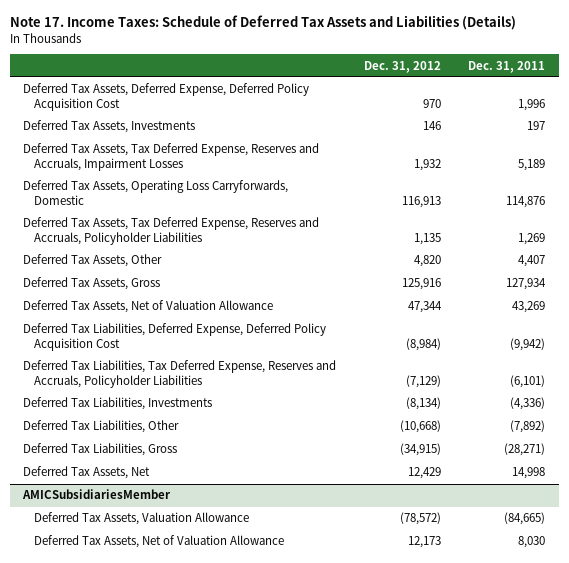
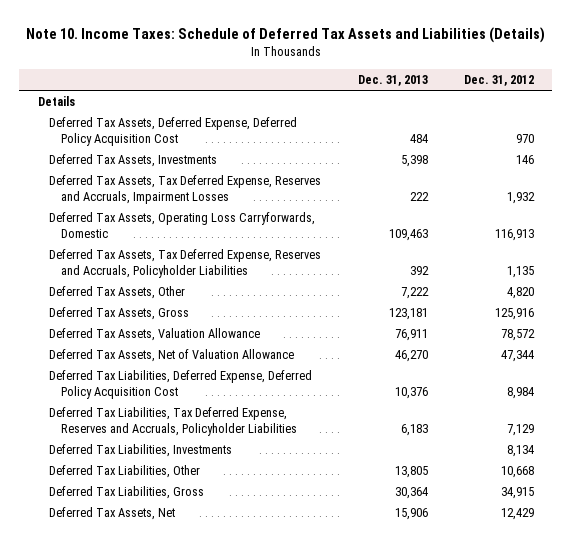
- Note 17. Income Taxes: Schedule of Deferred Tax Assets and Liabilities (Details)
+ Note 10. Income Taxes: Schedule of Deferred Tax Assets and Liabilities (Details)
- | Dec. 31, 2012 | Dec. 31, 2011
+ | Dec. 31, 2013 | Dec. 31, 2012
+ Details
+ Deferred Tax Assets, Valuation Allowance | 76,911 | 78,572
- Deferred Tax Liabilities, Deferred Expense, Deferred Policy Acquisition Cost | (8,984) | (9,942)
- Deferred Tax Liabilities, Tax Deferred Expense, Reserves and Accruals, Policyholder Liabilities | (7,129) | (6,101)
- Deferred Tax Liabilities, Investments | (8,134) | (4,336)
- Deferred Tax Liabilities, Other | (10,668) | (7,892)
- Deferred Tax Liabilities, Gross | (34,915) | (28,271)
+ Deferred Tax Liabilities, Deferred Expense, Deferred Policy Acquisition Cost | 10,376 | 8,984
+ Deferred Tax Liabilities, Tax Deferred Expense, Reserves and Accruals, Policyholder Liabilities | 6,183 | 7,129
+ Deferred Tax Liabilities, Investments | | 8,134
+ Deferred Tax Liabilities, Other | 13,805 | 10,668
+ Deferred Tax Liabilities, Gross | 30,364 | 34,915
- AMICSubsidiariesMember
- Deferred Tax Assets, Valuation Allowance | (78,572) | (84,665)
- Deferred Tax Assets, Net of Valuation Allowance | 12,173 | 8,030

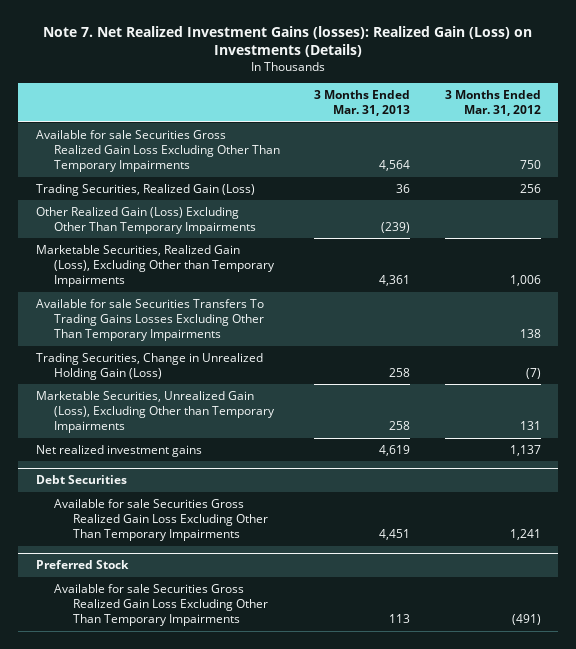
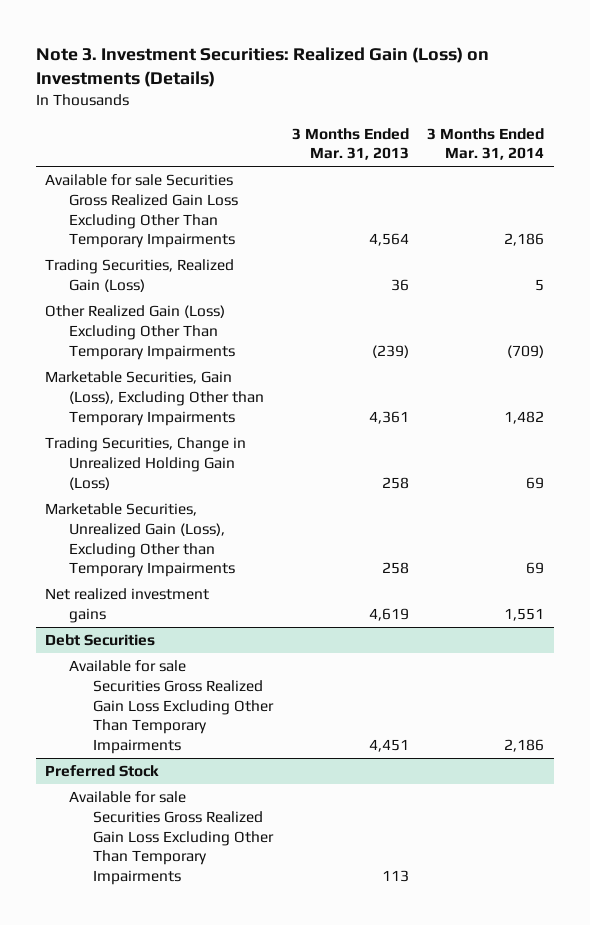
- Note 7. Net Realized Investment Gains (losses): Realized Gain (Loss) on Investments (Details)
+ Note 3. Investment Securities: Realized Gain (Loss) on Investments (Details)
- | 3 Months Ended Mar. 31, 2013 | 3 Months Ended Mar. 31, 2012
+ | 3 Months Ended Mar. 31, 2013 | 3 Months Ended Mar. 31, 2014
- Marketable Securities, Realized Gain (Loss), Excluding Other than Temporary Impairments | 4,361 | 1,006
- Available for sale Securities Transfers To Trading Gains Losses Excluding Other Than Temporary Impairments | | 138
+ Marketable Securities, Gain (Loss), Excluding Other than Temporary Impairments | 4,361 | 1,482

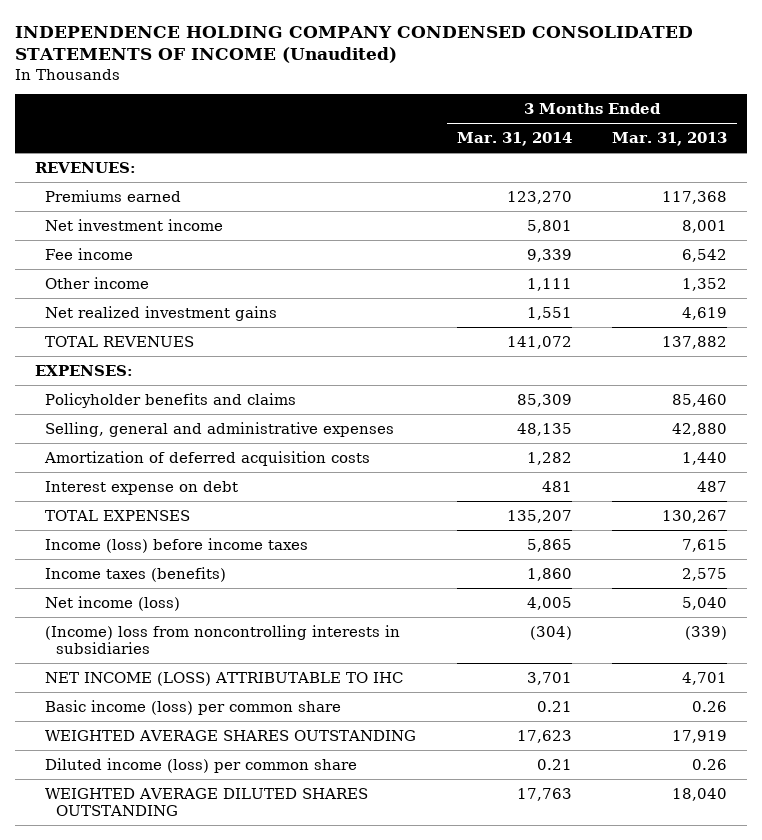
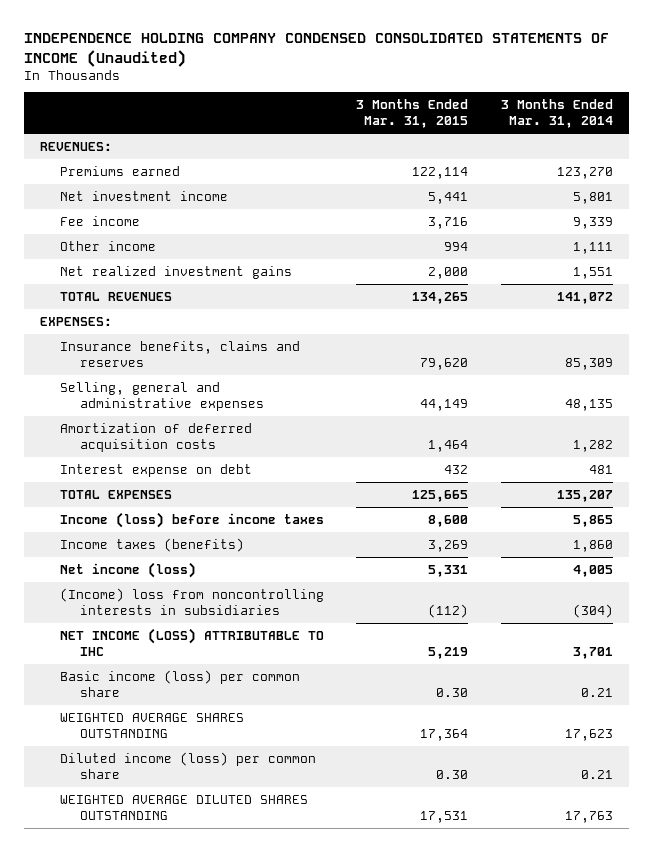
- | 3 Months Ended Mar. 31, 2014 | 3 Months Ended Mar. 31, 2013
+ | 3 Months Ended Mar. 31, 2015 | 3 Months Ended Mar. 31, 2014
- Policyholder benefits and claims | 85,309 | 85,460
+ Insurance benefits, claims and reserves | 79,620 | 85,309

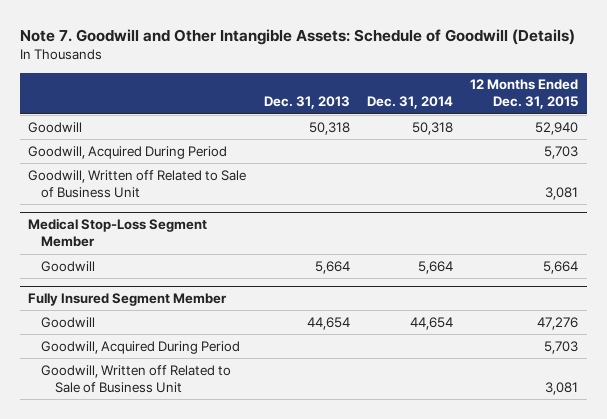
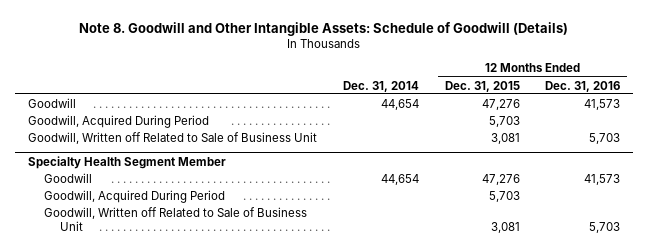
- Note 7. Goodwill and Other Intangible Assets: Schedule of Goodwill (Details)
+ Note 8. Goodwill and Other Intangible Assets: Schedule of Goodwill (Details)
- | Dec. 31, 2013 | Dec. 31, 2014 | 12 Months Ended Dec. 31, 2015
+ | Dec. 31, 2014 | 12 Months Ended Dec. 31, 2015 | 12 Months Ended Dec. 31, 2016
- Goodwill | 50,318 | 50,318 | 52,940
+ Goodwill | 44,654 | 47,276 | 41,573
- Medical Stop-Loss Segment Member
- Goodwill | 5,664 | 5,664 | 5,664
- Fully Insured Segment Member
+ Specialty Health Segment Member

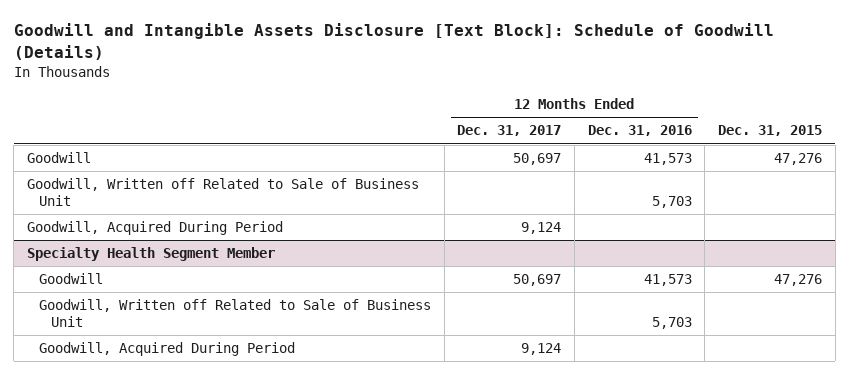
- Note 8. Goodwill and Other Intangible Assets: Schedule of Goodwill (Details)
+ Goodwill and Intangible Assets Disclosure [Text Block]: Schedule of Goodwill (Details)
- | Dec. 31, 2014 | 12 Months Ended Dec. 31, 2015 | 12 Months Ended Dec. 31, 2016
+ | 12 Months Ended Dec. 31, 2017 | 12 Months Ended Dec. 31, 2016 | Dec. 31, 2015
moved down: Goodwill, Acquired During Period | 9,124 | |
@ Specialty Health Segment Member
moved down: Goodwill, Acquired During Period | 9,124 | |

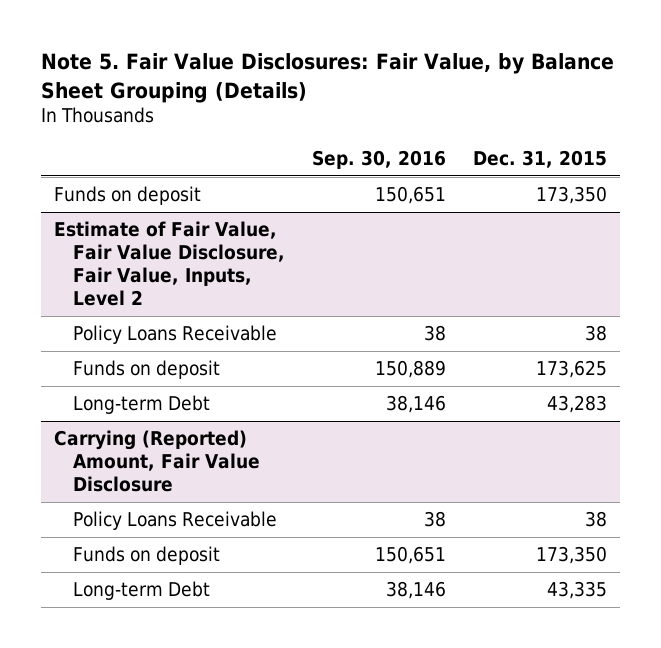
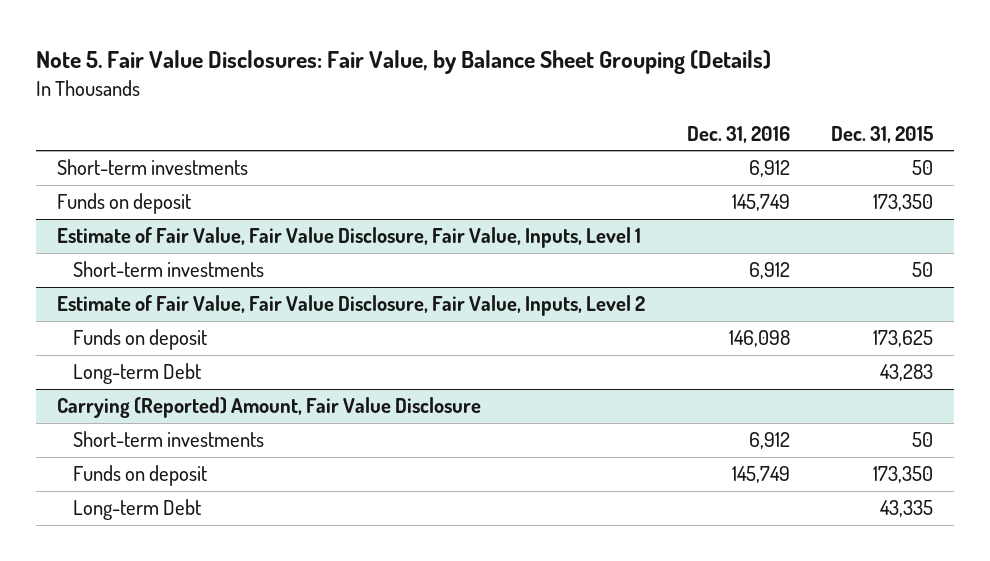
- | Sep. 30, 2016 | Dec. 31, 2015
+ | Dec. 31, 2016 | Dec. 31, 2015
+ Short-term investments | 6,912 | 50
+ Estimate of Fair Value, Fair Value Disclosure, Fair Value, Inputs, Level 1
+ Short-term investments | 6,912 | 50
@ Estimate of Fair Value, Fair Value Disclosure, Fair Value, Inputs, Level 2
- Policy Loans Receivable | 38 | 38
@ Carrying (Reported) Amount, Fair Value Disclosure
- Policy Loans Receivable | 38 | 38
+ Short-term investments | 6,912 | 50

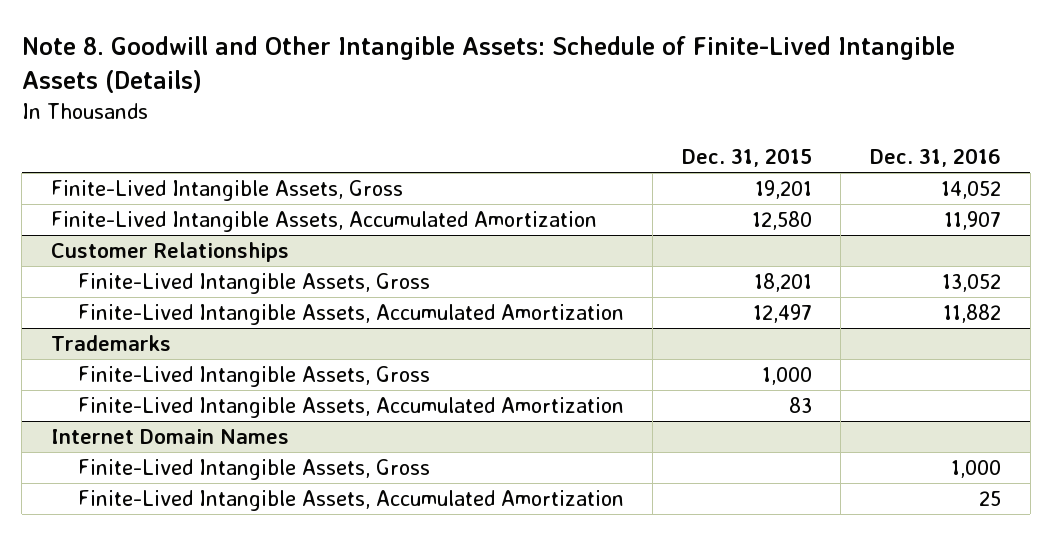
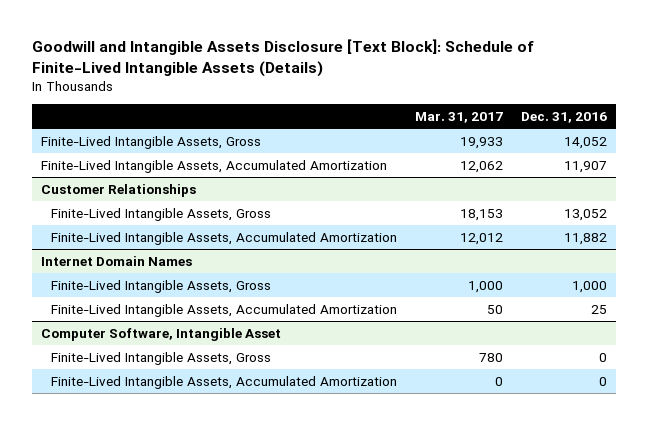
- Note 8. Goodwill and Other Intangible Assets: Schedule of Finite-Lived Intangible Assets (Details)
+ Goodwill and Intangible Assets Disclosure [Text Block]: Schedule of Finite-Lived Intangible Assets (Details)
- | Dec. 31, 2015 | Dec. 31, 2016
+ | Mar. 31, 2017 | Dec. 31, 2016
- Trademarks
- Finite-Lived Intangible Assets, Gross | 1,000 |
- Finite-Lived Intangible Assets, Accumulated Amortization | 83 |
+ Computer Software, Intangible Asset
+ Finite-Lived Intangible Assets, Gross | 780 | 0
+ Finite-Lived Intangible Assets, Accumulated Amortization | 0 | 0

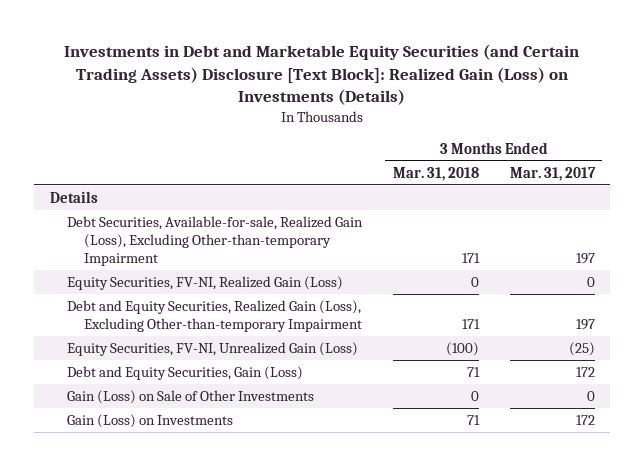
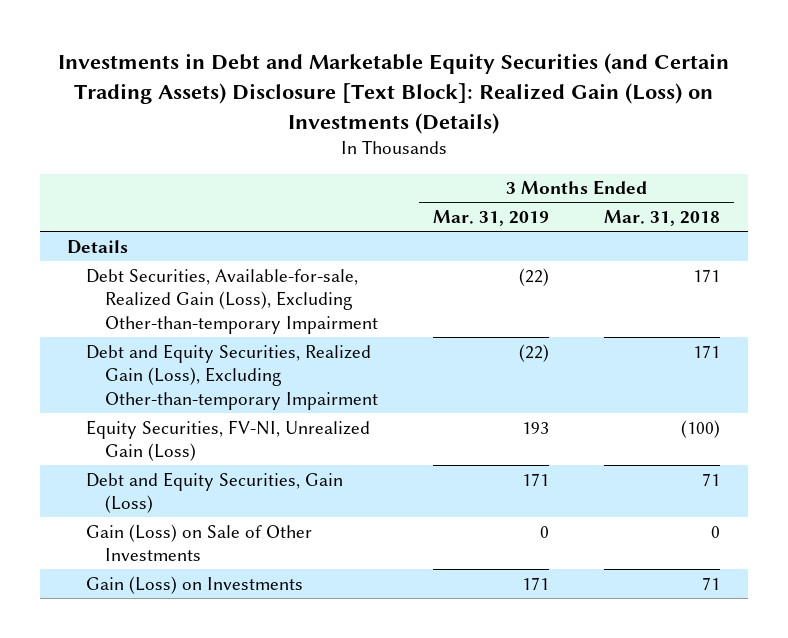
- | 3 Months Ended Mar. 31, 2018 | 3 Months Ended Mar. 31, 2017
+ | 3 Months Ended Mar. 31, 2019 | 3 Months Ended Mar. 31, 2018
- Equity Securities, FV-NI, Realized Gain (Loss) | 0 | 0

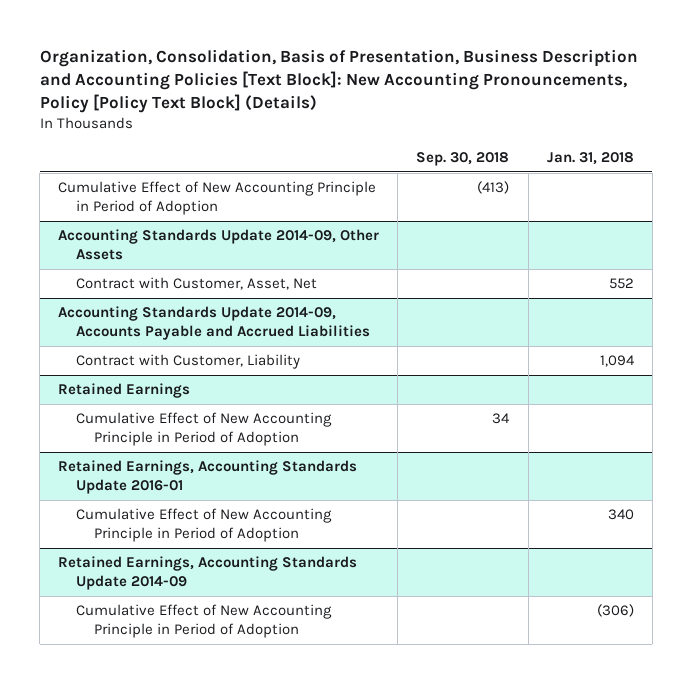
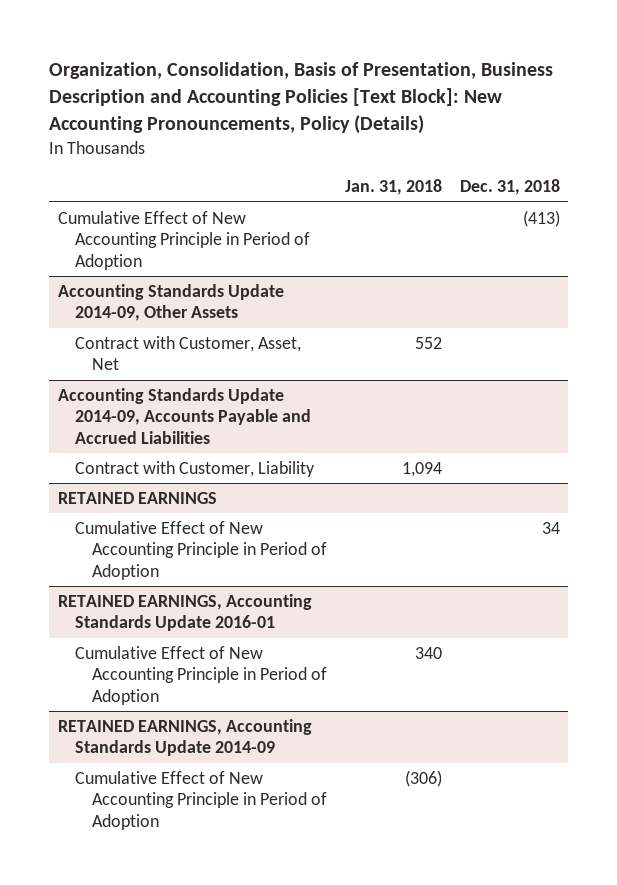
- Organization, Consolidation, Basis of Presentation, Business Description and Accounting Policies [Text Block]: New Accounting Pronouncements, Policy [Policy Text Block] (Details)
+ Organization, Consolidation, Basis of Presentation, Business Description and Accounting Policies [Text Block]: New Accounting Pronouncements, Policy (Details)
- | Sep. 30, 2018 | Jan. 31, 2018
+ | Jan. 31, 2018 | Dec. 31, 2018
- Retained Earnings
+ RETAINED EARNINGS
- Retained Earnings, Accounting Standards Update 2016-01
+ RETAINED EARNINGS, Accounting Standards Update 2016-01
- Retained Earnings, Accounting Standards Update 2014-09
+ RETAINED EARNINGS, Accounting Standards Update 2014-09

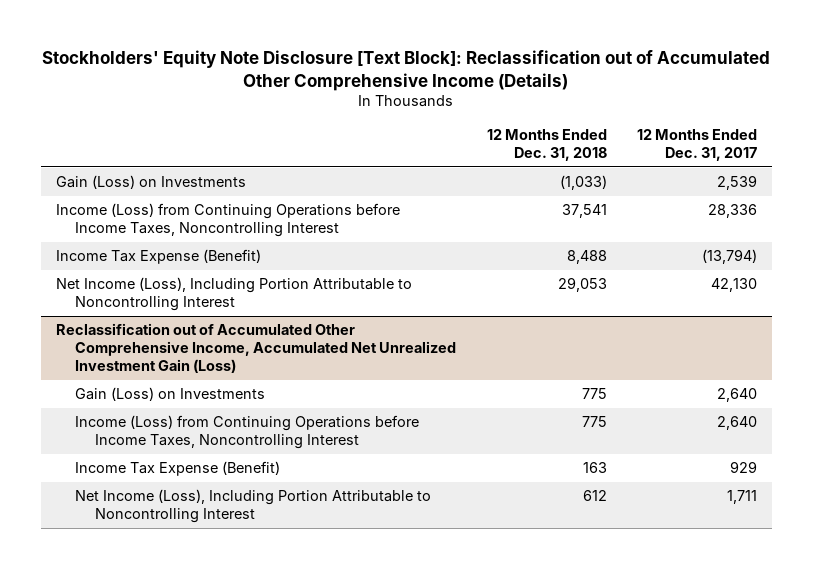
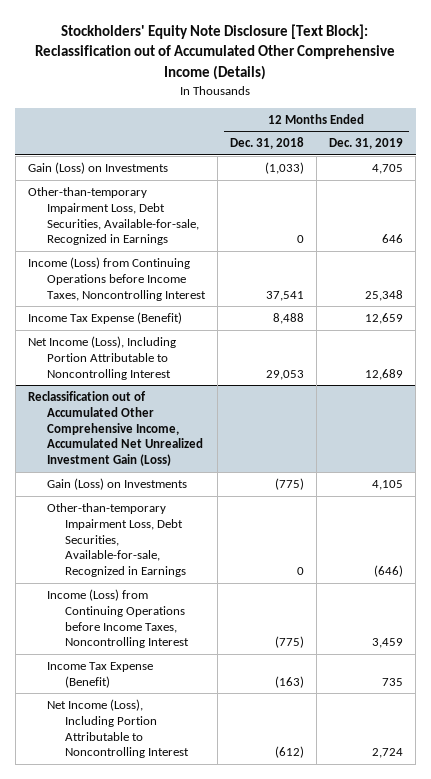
- | 12 Months Ended Dec. 31, 2018 | 12 Months Ended Dec. 31, 2017
+ | 12 Months Ended Dec. 31, 2018 | 12 Months Ended Dec. 31, 2019
+ Other-than-temporary Impairment Loss, Debt Securities, Available-for-sale, Recognized in Earnings | 0 | 646
@ Reclassification out of Accumulated Other Comprehensive Income, Accumulated Net Unrealized Investment Gain (Loss)
- Gain (Loss) on Investments | 775 | 2,640
- Income (Loss) from Continuing Operations before Income Taxes, Noncontrolling Interest | 775 | 2,640
- Income Tax Expense (Benefit) | 163 | 929
- Net Income (Loss), Including Portion Attributable to Noncontrolling Interest | 612 | 1,711
+ Gain (Loss) on Investments | (775) | 4,105
+ Other-than-temporary Impairment Loss, Debt Securities, Available-for-sale, Recognized in Earnings | 0 | (646)
+ Income (Loss) from Continuing Operations before Income Taxes, Noncontrolling Interest | (775) | 3,459
+ Income Tax Expense (Benefit) | (163) | 735
+ Net Income (Loss), Including Portion Attributable to Noncontrolling Interest | (612) | 2,724

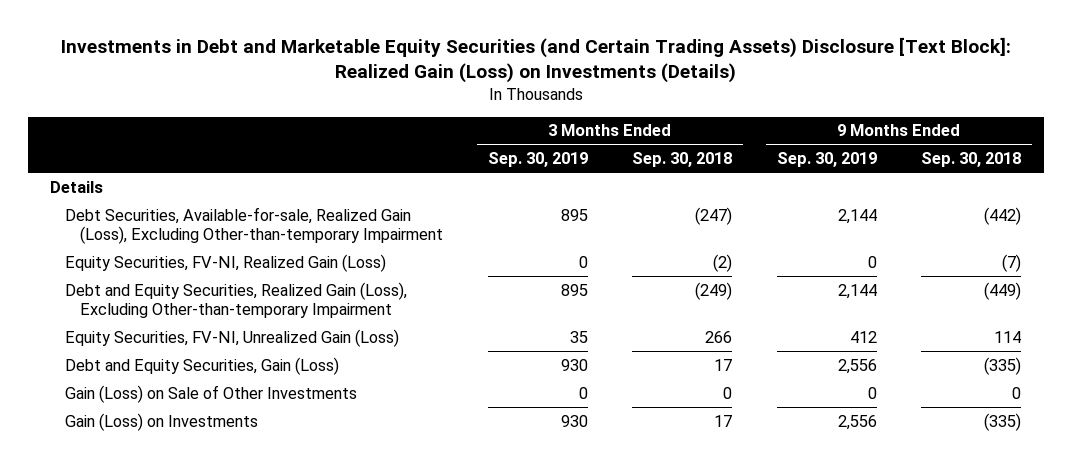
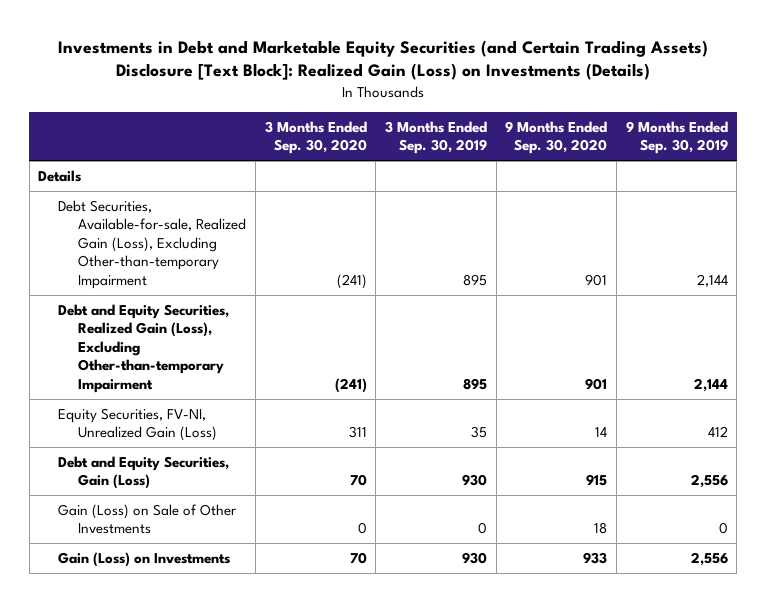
- | 3 Months Ended Sep. 30, 2019 | 3 Months Ended Sep. 30, 2018 | 9 Months Ended Sep. 30, 2019 | 9 Months Ended Sep. 30, 2018
+ | 3 Months Ended Sep. 30, 2020 | 3 Months Ended Sep. 30, 2019 | 9 Months Ended Sep. 30, 2020 | 9 Months Ended Sep. 30, 2019
- Equity Securities, FV-NI, Realized Gain (Loss) | 0 | (2) | 0 | (7)

